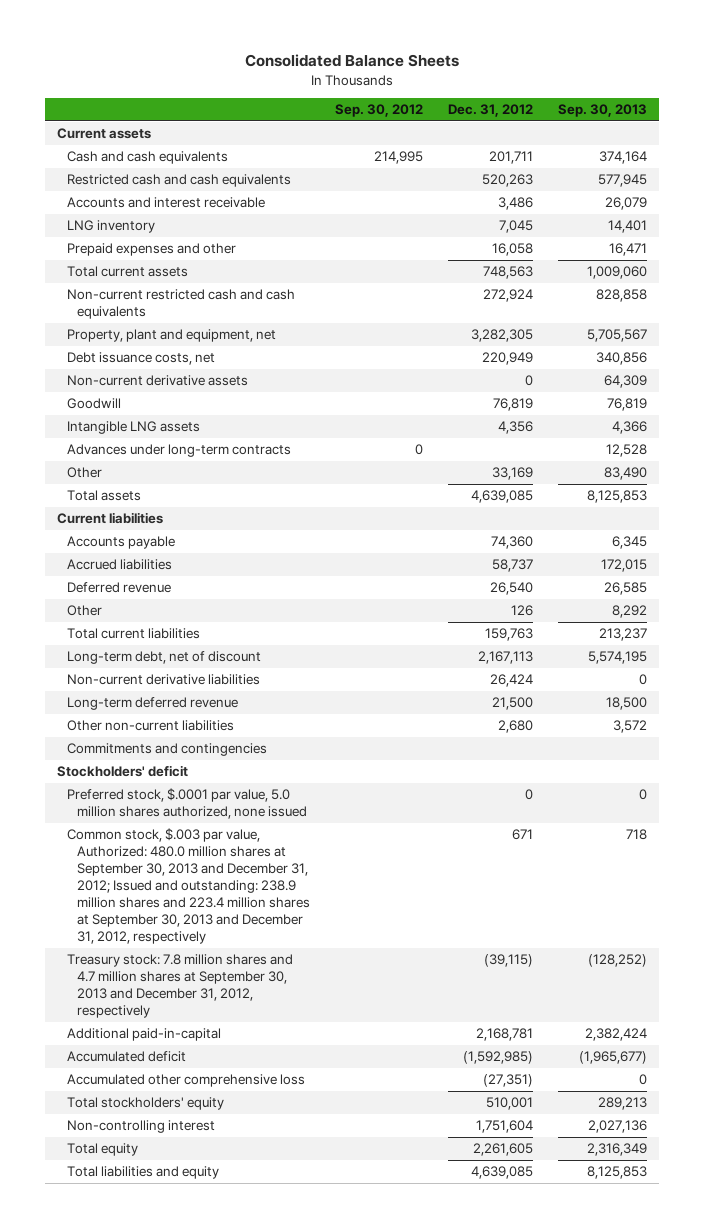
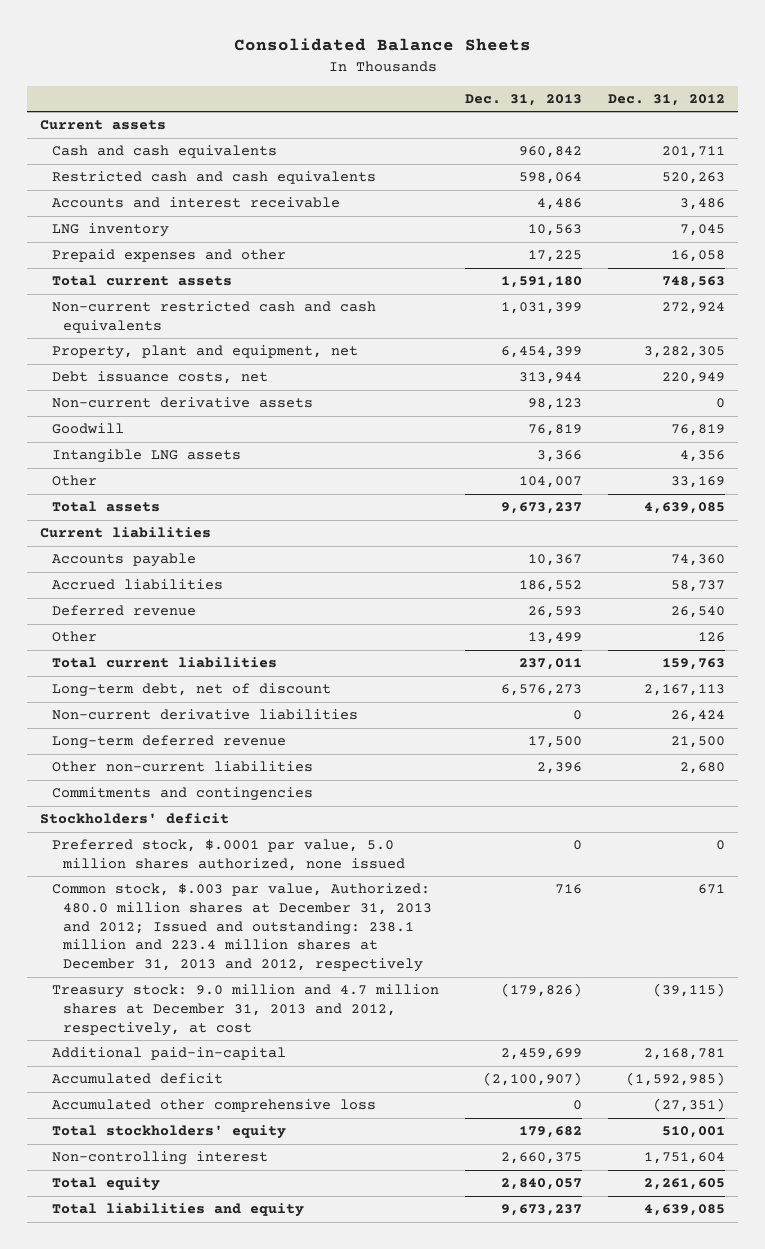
- | Sep. 30, 2012 | Dec. 31, 2012 | Sep. 30, 2013
+ | Dec. 31, 2013 | Dec. 31, 2012
- Advances under long-term contracts | 0 | | 12,528
- Common stock, $.003 par value, Authorized: 480.0 million shares at September 30, 2013 and December 31, 2012; Issued and outstanding: 238.9 million shares and 223.4 million shares at September 30, 2013 and December 31, 2012, respectively | | 671 | 718
- Treasury stock: 7.8 million shares and 4.7 million shares at September 30, 2013 and December 31, 2012, respectively | | (39,115) | (128,252)
+ Common stock, $.003 par value, Authorized: 480.0 million shares at December 31, 2013 and 2012; Issued and outstanding: 238.1 million and 223.4 million shares at December 31, 2013 and 2012, respectively | 716 | 671
+ Treasury stock: 9.0 million and 4.7 million shares at December 31, 2013 and 2012, respectively, at cost | (179,826) | (39,115)

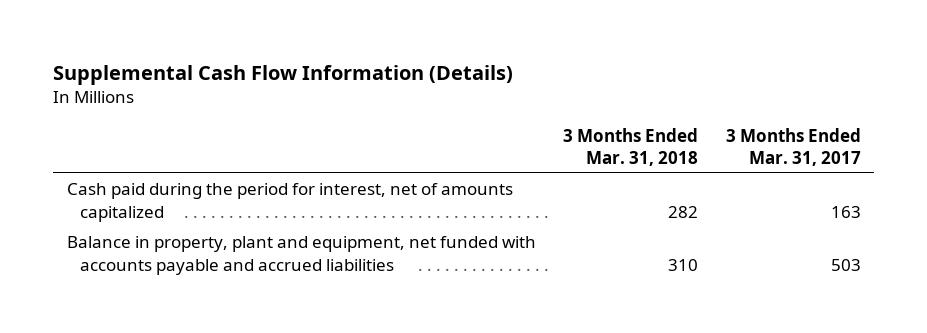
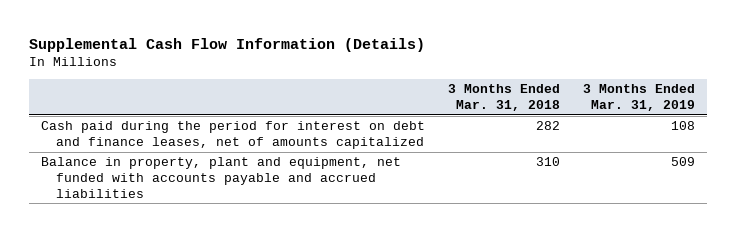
- | 3 Months Ended Mar. 31, 2018 | 3 Months Ended Mar. 31, 2017
+ | 3 Months Ended Mar. 31, 2018 | 3 Months Ended Mar. 31, 2019
- Cash paid during the period for interest, net of amounts capitalized | 282 | 163
+ Cash paid during the period for interest on debt and finance leases, net of amounts capitalized | 282 | 108

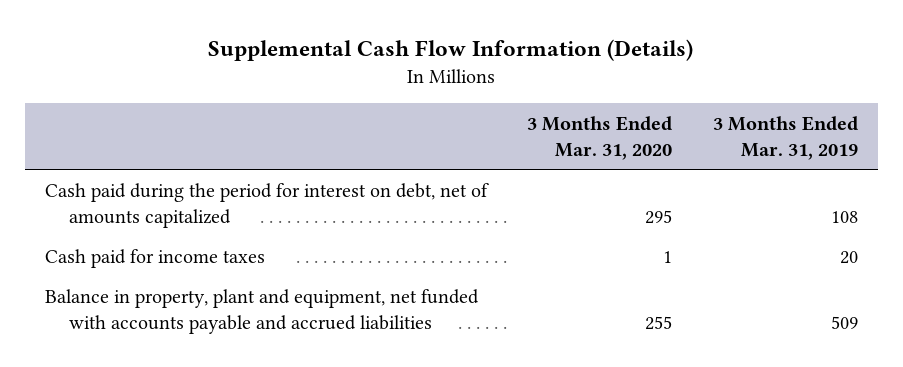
- | 3 Months Ended Mar. 31, 2018 | 3 Months Ended Mar. 31, 2019
+ | 3 Months Ended Mar. 31, 2020 | 3 Months Ended Mar. 31, 2019
- Cash paid during the period for interest on debt and finance leases, net of amounts capitalized | 282 | 108
+ Cash paid during the period for interest on debt, net of amounts capitalized | 295 | 108
+ Cash paid for income taxes | 1 | 20

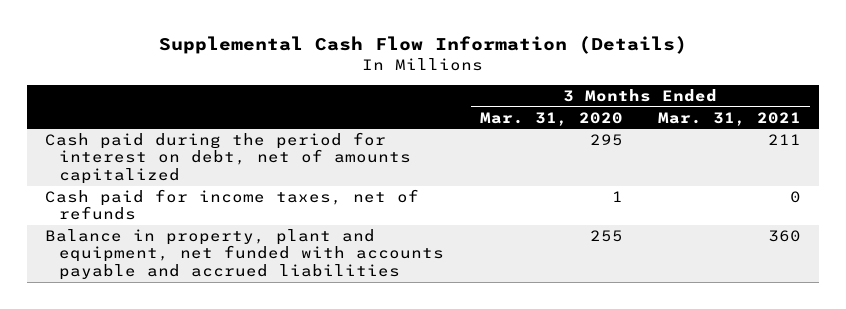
- | 3 Months Ended Mar. 31, 2020 | 3 Months Ended Mar. 31, 2019
+ | 3 Months Ended Mar. 31, 2020 | 3 Months Ended Mar. 31, 2021
- Cash paid for income taxes | 1 | 20
+ Cash paid for income taxes, net of refunds | 1 | 0

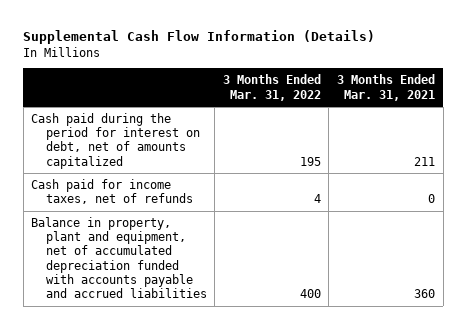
- | 3 Months Ended Mar. 31, 2020 | 3 Months Ended Mar. 31, 2021
+ | 3 Months Ended Mar. 31, 2022 | 3 Months Ended Mar. 31, 2021
- Balance in property, plant and equipment, net funded with accounts payable and accrued liabilities | 255 | 360
+ Balance in property, plant and equipment, net of accumulated depreciation funded with accounts payable and accrued liabilities | 400 | 360

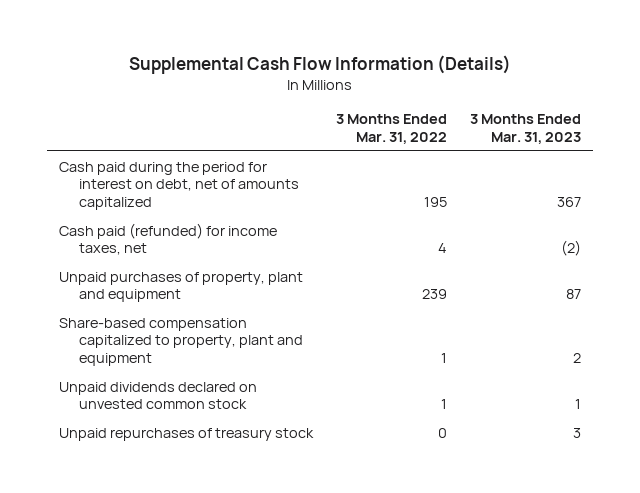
- | 3 Months Ended Mar. 31, 2022 | 3 Months Ended Mar. 31, 2021
+ | 3 Months Ended Mar. 31, 2022 | 3 Months Ended Mar. 31, 2023
- Cash paid for income taxes, net of refunds | 4 | 0
- Balance in property, plant and equipment, net of accumulated depreciation funded with accounts payable and accrued liabilities | 400 | 360
+ Cash paid (refunded) for income taxes, net | 4 | (2)
+ Unpaid purchases of property, plant and equipment | 239 | 87
+ Share-based compensation capitalized to property, plant and equipment | 1 | 2
+ Unpaid dividends declared on unvested common stock | 1 | 1
+ Unpaid repurchases of treasury stock | 0 | 3

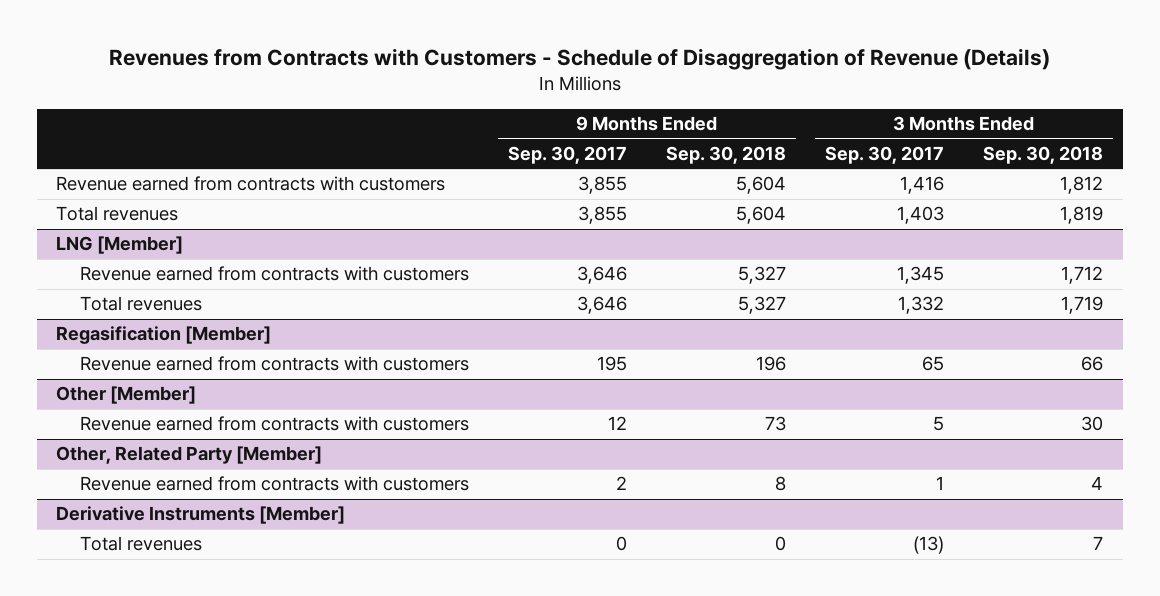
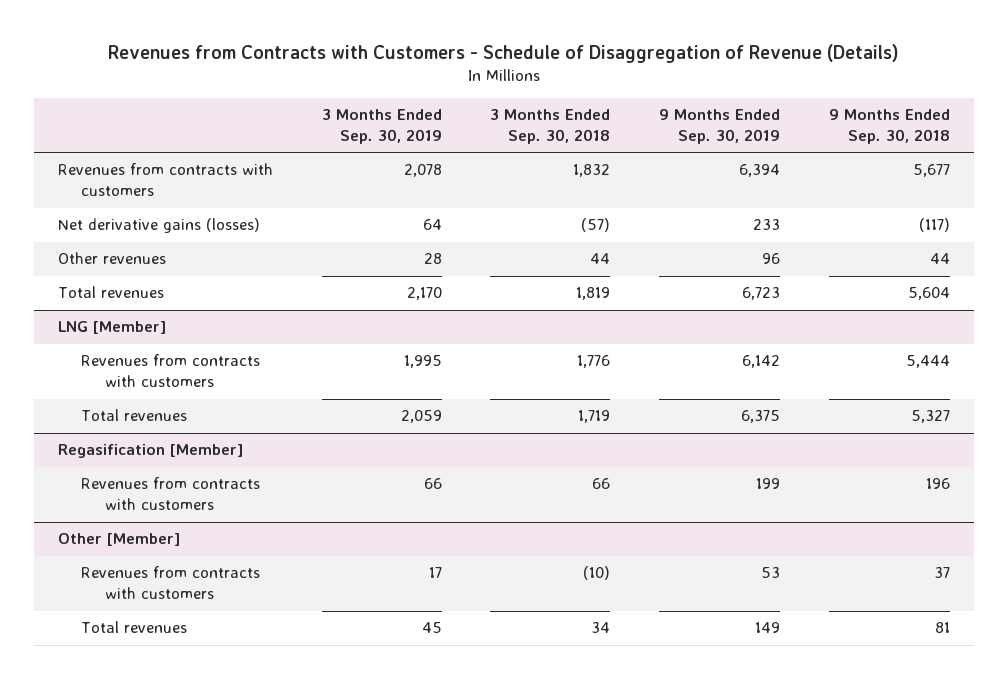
- | 9 Months Ended Sep. 30, 2017 | 9 Months Ended Sep. 30, 2018 | 3 Months Ended Sep. 30, 2017 | 3 Months Ended Sep. 30, 2018
+ | 3 Months Ended Sep. 30, 2019 | 3 Months Ended Sep. 30, 2018 | 9 Months Ended Sep. 30, 2019 | 9 Months Ended Sep. 30, 2018
- Revenue earned from contracts with customers | 3,855 | 5,604 | 1,416 | 1,812
+ Revenues from contracts with customers | 2,078 | 1,832 | 6,394 | 5,677
+ Net derivative gains (losses) | 64 | (57) | 233 | (117)
+ Other revenues | 28 | 44 | 96 | 44
@ LNG [Member]
- Revenue earned from contracts with customers | 3,646 | 5,327 | 1,345 | 1,712
+ Revenues from contracts with customers | 1,995 | 1,776 | 6,142 | 5,444
@ Regasification [Member]
- Revenue earned from contracts with customers | 195 | 196 | 65 | 66
+ Revenues from contracts with customers | 66 | 66 | 199 | 196
@ Other [Member]
- Revenue earned from contracts with customers | 12 | 73 | 5 | 30
- Other, Related Party [Member]
- Revenue earned from contracts with customers | 2 | 8 | 1 | 4
- Derivative Instruments [Member]
- Total revenues | 0 | 0 | (13) | 7
@ Other [Member]
+ Revenues from contracts with customers | 17 | (10) | 53 | 37
+ Total revenues | 45 | 34 | 149 | 81

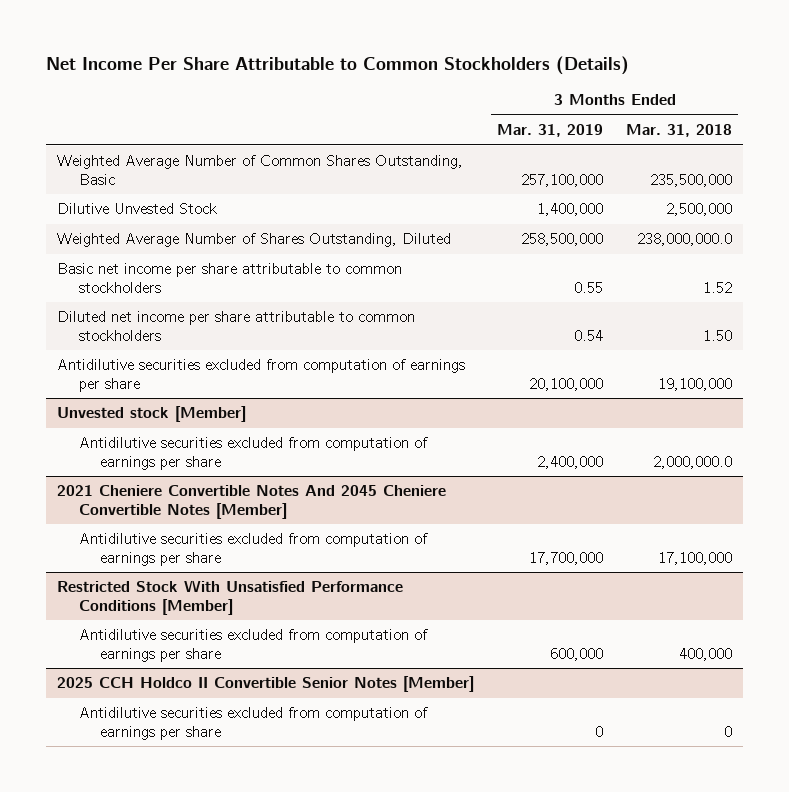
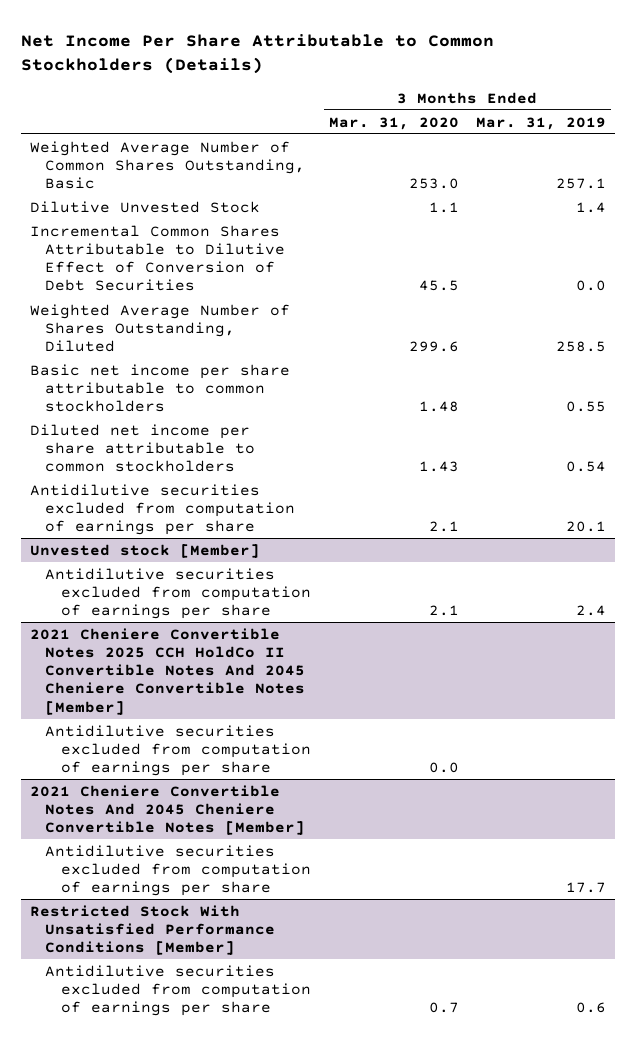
- | 3 Months Ended Mar. 31, 2019 | 3 Months Ended Mar. 31, 2018
+ | 3 Months Ended Mar. 31, 2020 | 3 Months Ended Mar. 31, 2019
- Weighted Average Number of Common Shares Outstanding, Basic | 257,100,000 | 235,500,000
- Dilutive Unvested Stock | 1,400,000 | 2,500,000
- Weighted Average Number of Shares Outstanding, Diluted | 258,500,000 | 238,000,000.0
+ Weighted Average Number of Common Shares Outstanding, Basic | 253.0 | 257.1
+ Dilutive Unvested Stock | 1.1 | 1.4
+ Incremental Common Shares Attributable to Dilutive Effect of Conversion of Debt Securities | 45.5 | 0.0
+ Weighted Average Number of Shares Outstanding, Diluted | 299.6 | 258.5
- Antidilutive securities excluded from computation of earnings per share | 20,100,000 | 19,100,000
+ Antidilutive securities excluded from computation of earnings per share | 2.1 | 20.1
@ Unvested stock [Member]
- Antidilutive securities excluded from computation of earnings per share | 2,400,000 | 2,000,000.0
+ Antidilutive securities excluded from computation of earnings per share | 2.1 | 2.4
+ 2021 Cheniere Convertible Notes 2025 CCH HoldCo II Convertible Notes And 2045 Cheniere Convertible Notes [Member]
+ Antidilutive securities excluded from computation of earnings per share | 0.0 |
@ 2021 Cheniere Convertible Notes And 2045 Cheniere Convertible Notes [Member]
- Antidilutive securities excluded from computation of earnings per share | 17,700,000 | 17,100,000
+ Antidilutive securities excluded from computation of earnings per share | | 17.7
@ Restricted Stock With Unsatisfied Performance Conditions [Member]
- Antidilutive securities excluded from computation of earnings per share | 600,000 | 400,000
- 2025 CCH Holdco II Convertible Senior Notes [Member]
- Antidilutive securities excluded from computation of earnings per share | 0 | 0
@ Restricted Stock With Unsatisfied Performance Conditions [Member]
+ Antidilutive securities excluded from computation of earnings per share | 0.7 | 0.6

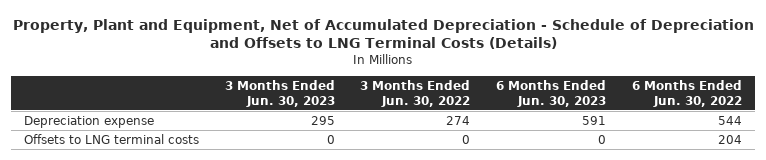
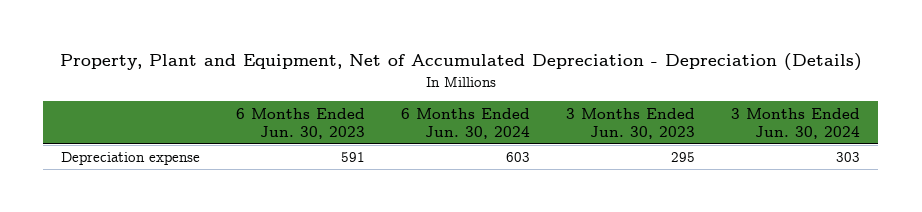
- Property, Plant and Equipment, Net of Accumulated Depreciation - Schedule of Depreciation and Offsets to LNG Terminal Costs (Details)
+ Property, Plant and Equipment, Net of Accumulated Depreciation - Depreciation (Details)
- | 3 Months Ended Jun. 30, 2023 | 3 Months Ended Jun. 30, 2022 | 6 Months Ended Jun. 30, 2023 | 6 Months Ended Jun. 30, 2022
+ | 6 Months Ended Jun. 30, 2023 | 6 Months Ended Jun. 30, 2024 | 3 Months Ended Jun. 30, 2023 | 3 Months Ended Jun. 30, 2024
- Offsets to LNG terminal costs | 0 | 0 | 0 | 204

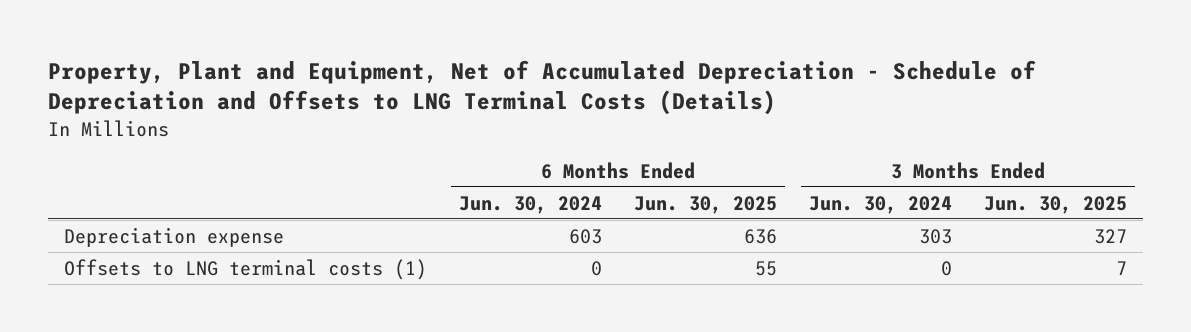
- Property, Plant and Equipment, Net of Accumulated Depreciation - Depreciation (Details)
+ Property, Plant and Equipment, Net of Accumulated Depreciation - Schedule of Depreciation and Offsets to LNG Terminal Costs (Details)
- | 6 Months Ended Jun. 30, 2023 | 6 Months Ended Jun. 30, 2024 | 3 Months Ended Jun. 30, 2023 | 3 Months Ended Jun. 30, 2024
+ | 6 Months Ended Jun. 30, 2024 | 6 Months Ended Jun. 30, 2025 | 3 Months Ended Jun. 30, 2024 | 3 Months Ended Jun. 30, 2025
+ Offsets to LNG terminal costs (1) | 0 | 55 | 0 | 7

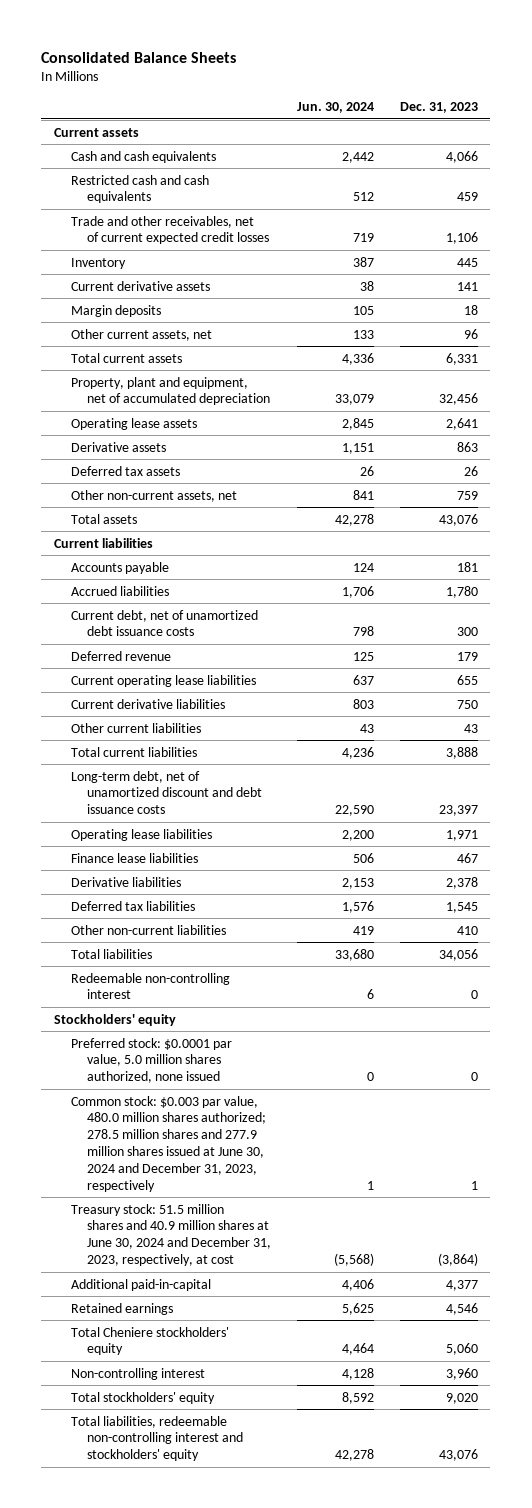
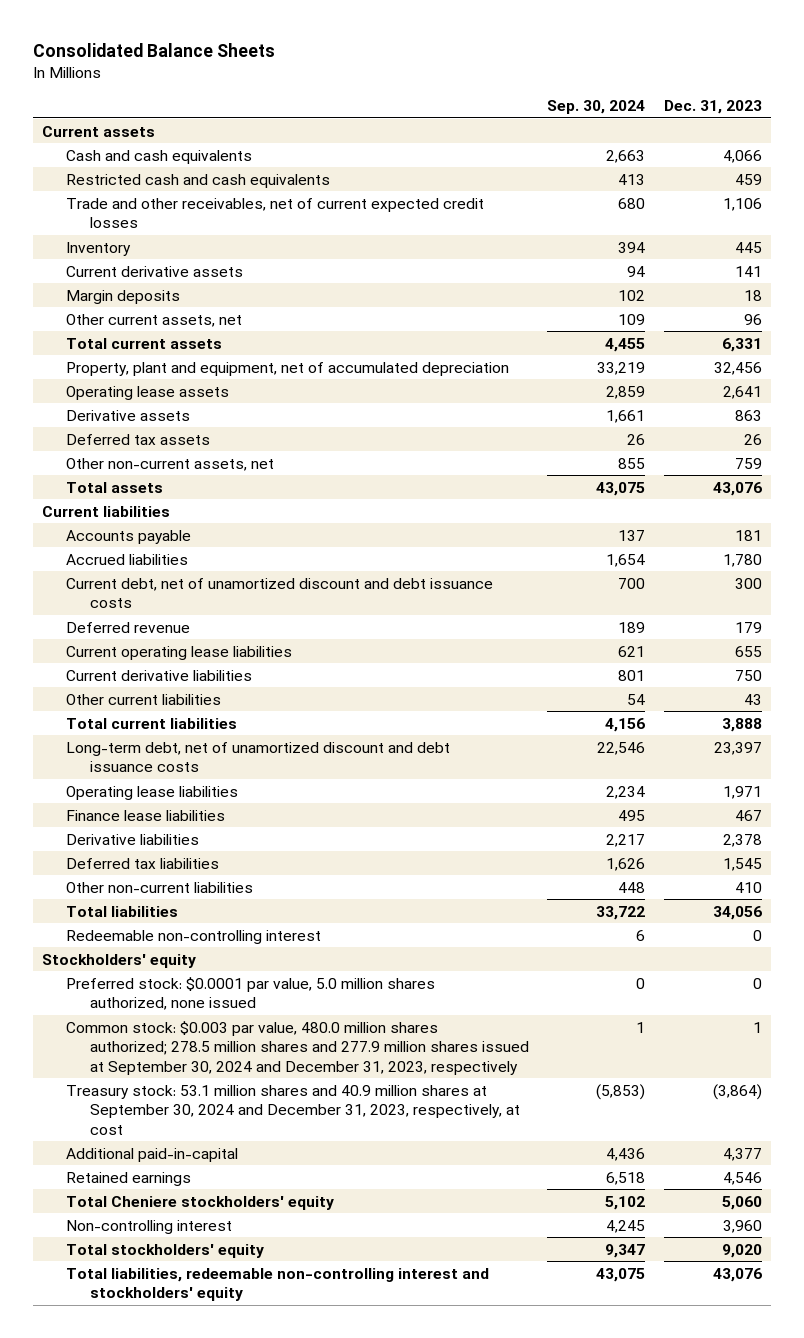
- | Jun. 30, 2024 | Dec. 31, 2023
+ | Sep. 30, 2024 | Dec. 31, 2023
- Current debt, net of unamortized debt issuance costs | 798 | 300
+ Current debt, net of unamortized discount and debt issuance costs | 700 | 300
- Common stock: $0.003 par value, 480.0 million shares authorized; 278.5 million shares and 277.9 million shares issued at June 30, 2024 and December 31, 2023, respectively | 1 | 1
- Treasury stock: 51.5 million shares and 40.9 million shares at June 30, 2024 and December 31, 2023, respectively, at cost | (5,568) | (3,864)
+ Common stock: $0.003 par value, 480.0 million shares authorized; 278.5 million shares and 277.9 million shares issued at September 30, 2024 and December 31, 2023, respectively | 1 | 1
+ Treasury stock: 53.1 million shares and 40.9 million shares at September 30, 2024 and December 31, 2023, respectively, at cost | (5,853) | (3,864)

